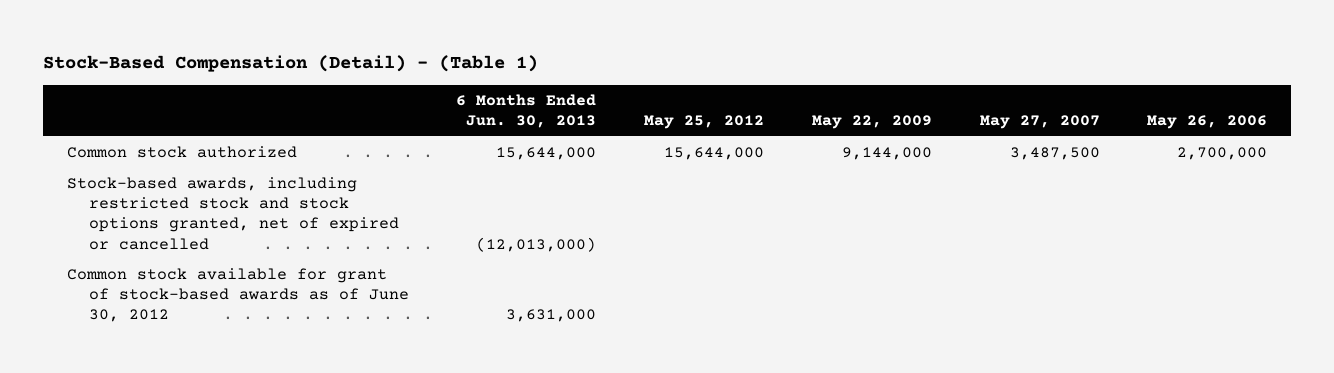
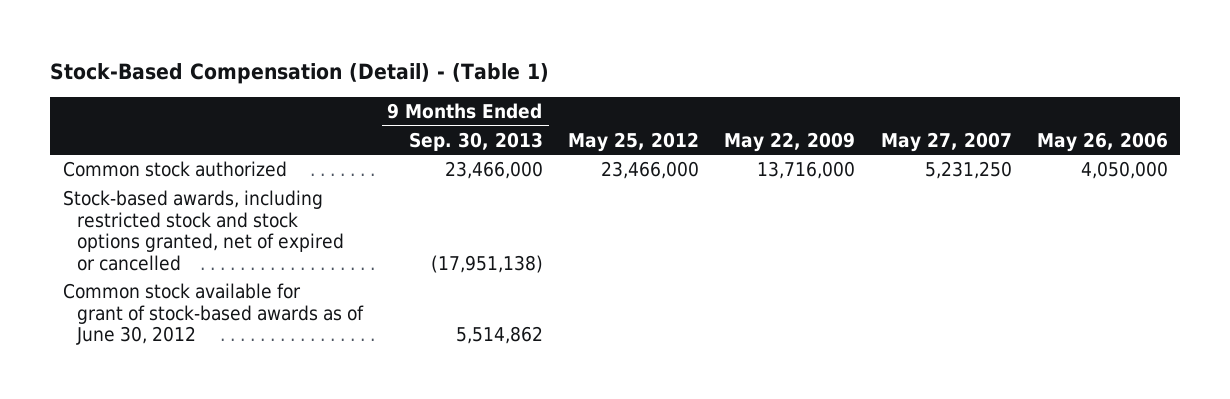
- | 6 Months Ended Jun. 30, 2013 | May 25, 2012 | May 22, 2009 | May 27, 2007 | May 26, 2006
+ | 9 Months Ended Sep. 30, 2013 | May 25, 2012 | May 22, 2009 | May 27, 2007 | May 26, 2006
- Common stock authorized | 15,644,000 | 15,644,000 | 9,144,000 | 3,487,500 | 2,700,000
+ Common stock authorized | 23,466,000 | 23,466,000 | 13,716,000 | 5,231,250 | 4,050,000

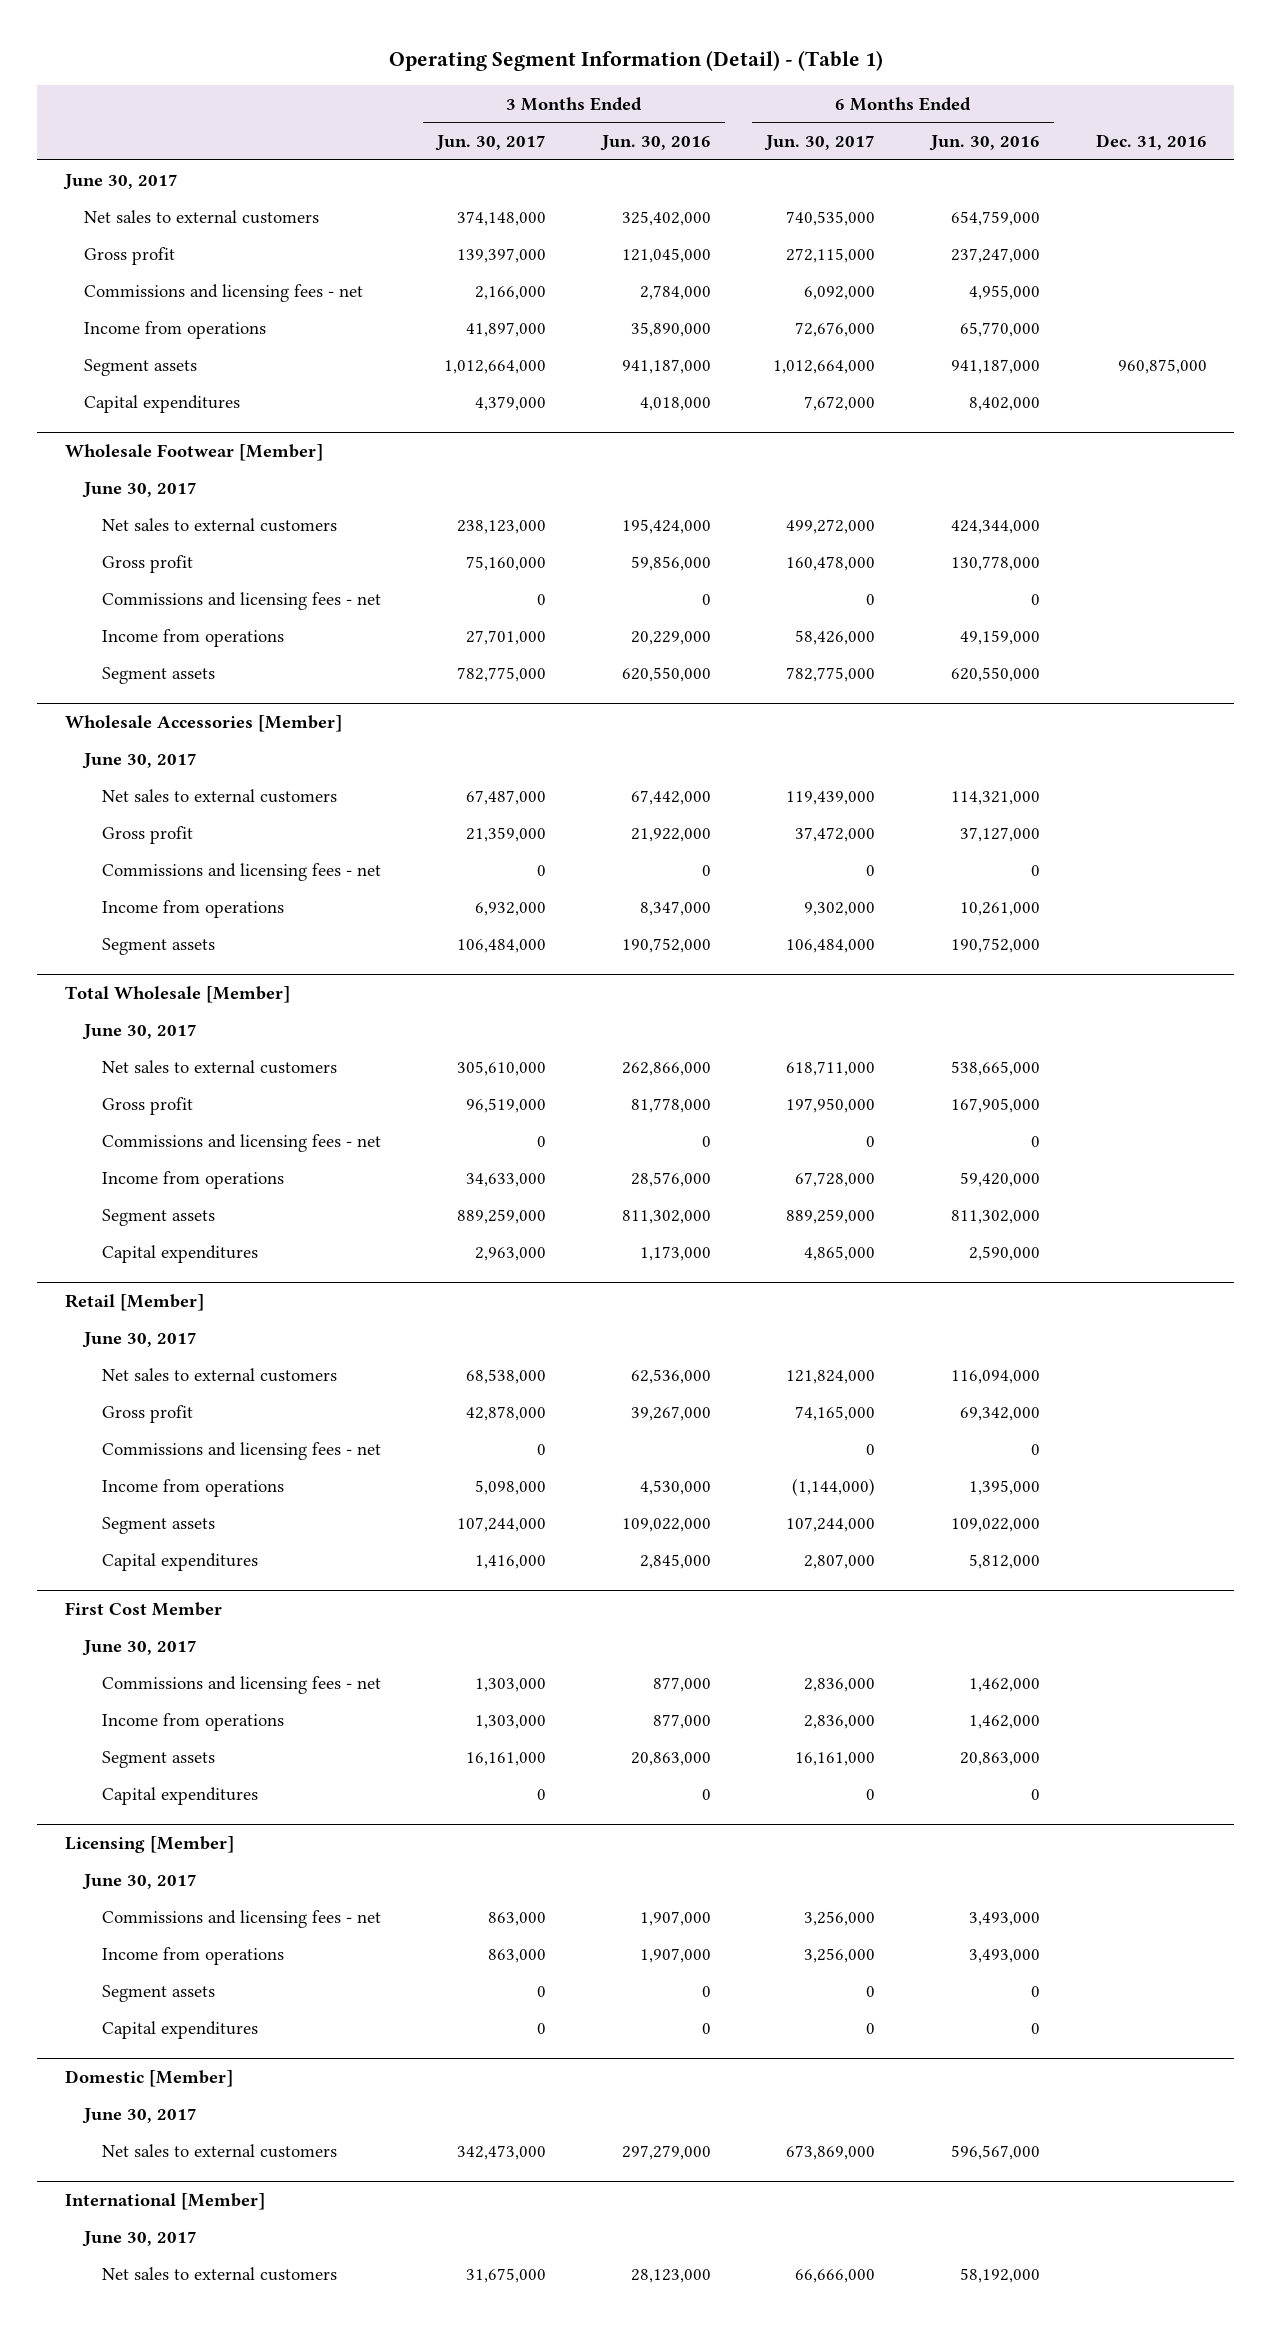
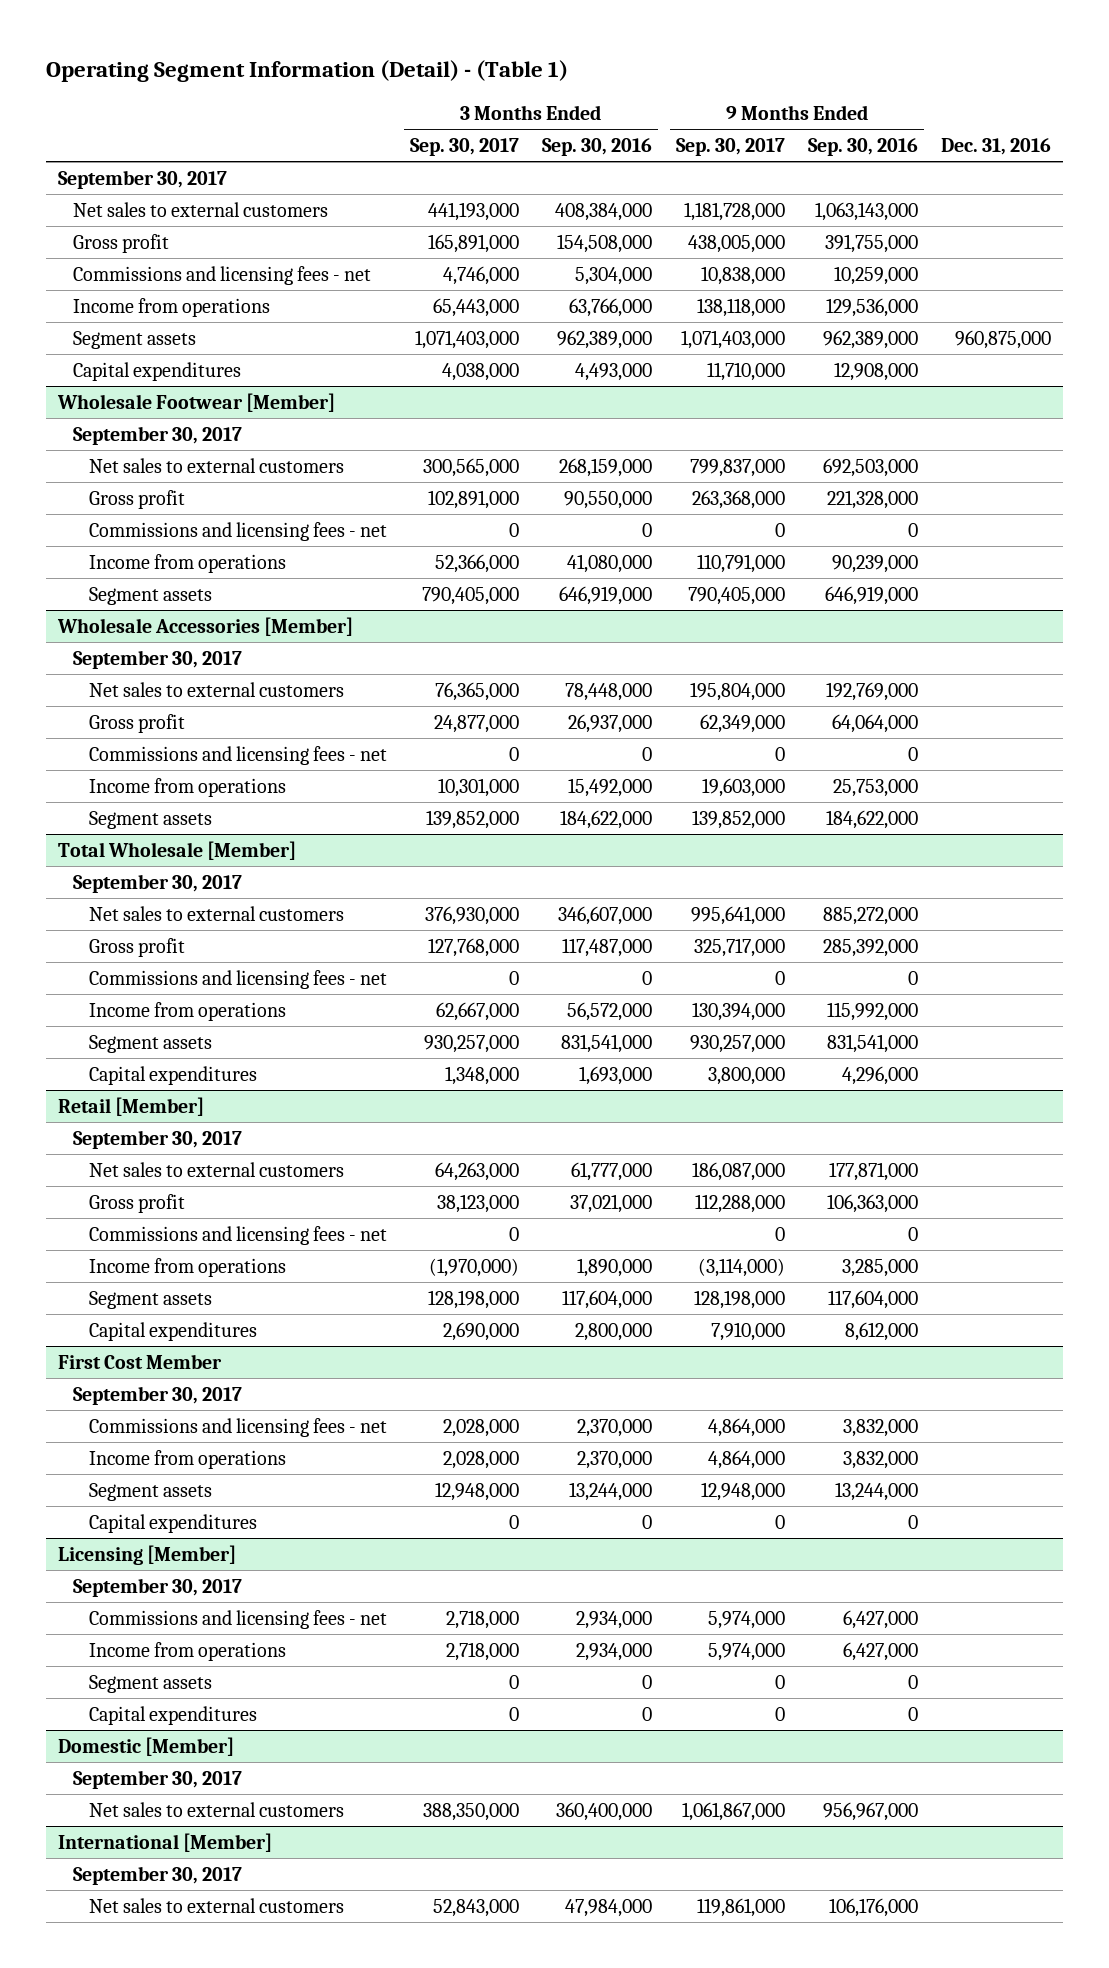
- | 3 Months Ended Jun. 30, 2017 | 3 Months Ended Jun. 30, 2016 | 6 Months Ended Jun. 30, 2017 | 6 Months Ended Jun. 30, 2016 | Dec. 31, 2016
+ | 3 Months Ended Sep. 30, 2017 | 3 Months Ended Sep. 30, 2016 | 9 Months Ended Sep. 30, 2017 | 9 Months Ended Sep. 30, 2016 | Dec. 31, 2016
- June 30, 2017
+ September 30, 2017
@ Wholesale Footwear [Member]
- June 30, 2017
+ September 30, 2017
@ Wholesale Accessories [Member]
- June 30, 2017
+ September 30, 2017
@ Total Wholesale [Member]
- June 30, 2017
+ September 30, 2017
@ Retail [Member]
- June 30, 2017
+ September 30, 2017
@ First Cost Member
- June 30, 2017
+ September 30, 2017
@ Licensing [Member]
- June 30, 2017
+ September 30, 2017
@ Domestic [Member]
- June 30, 2017
+ September 30, 2017
@ International [Member]
- June 30, 2017
+ September 30, 2017

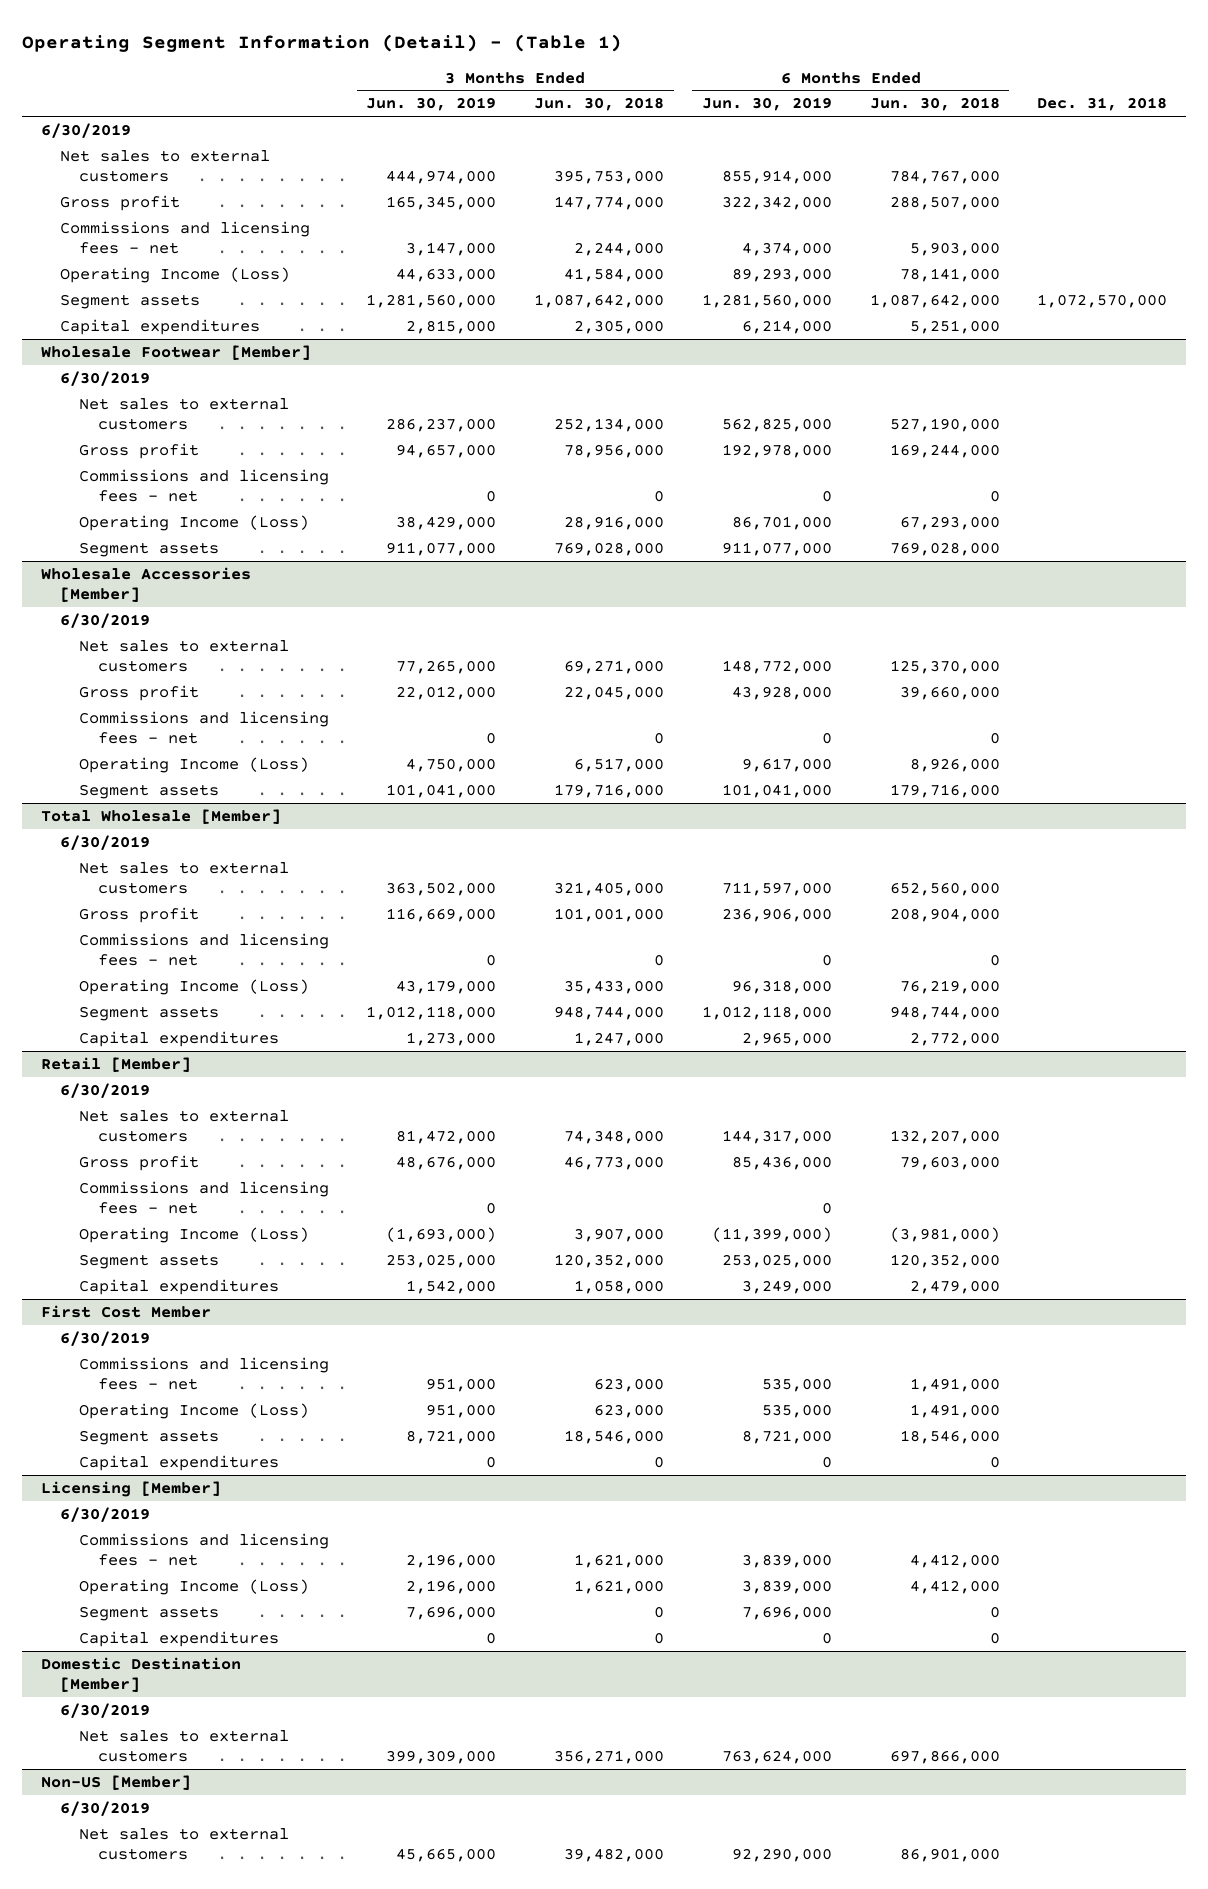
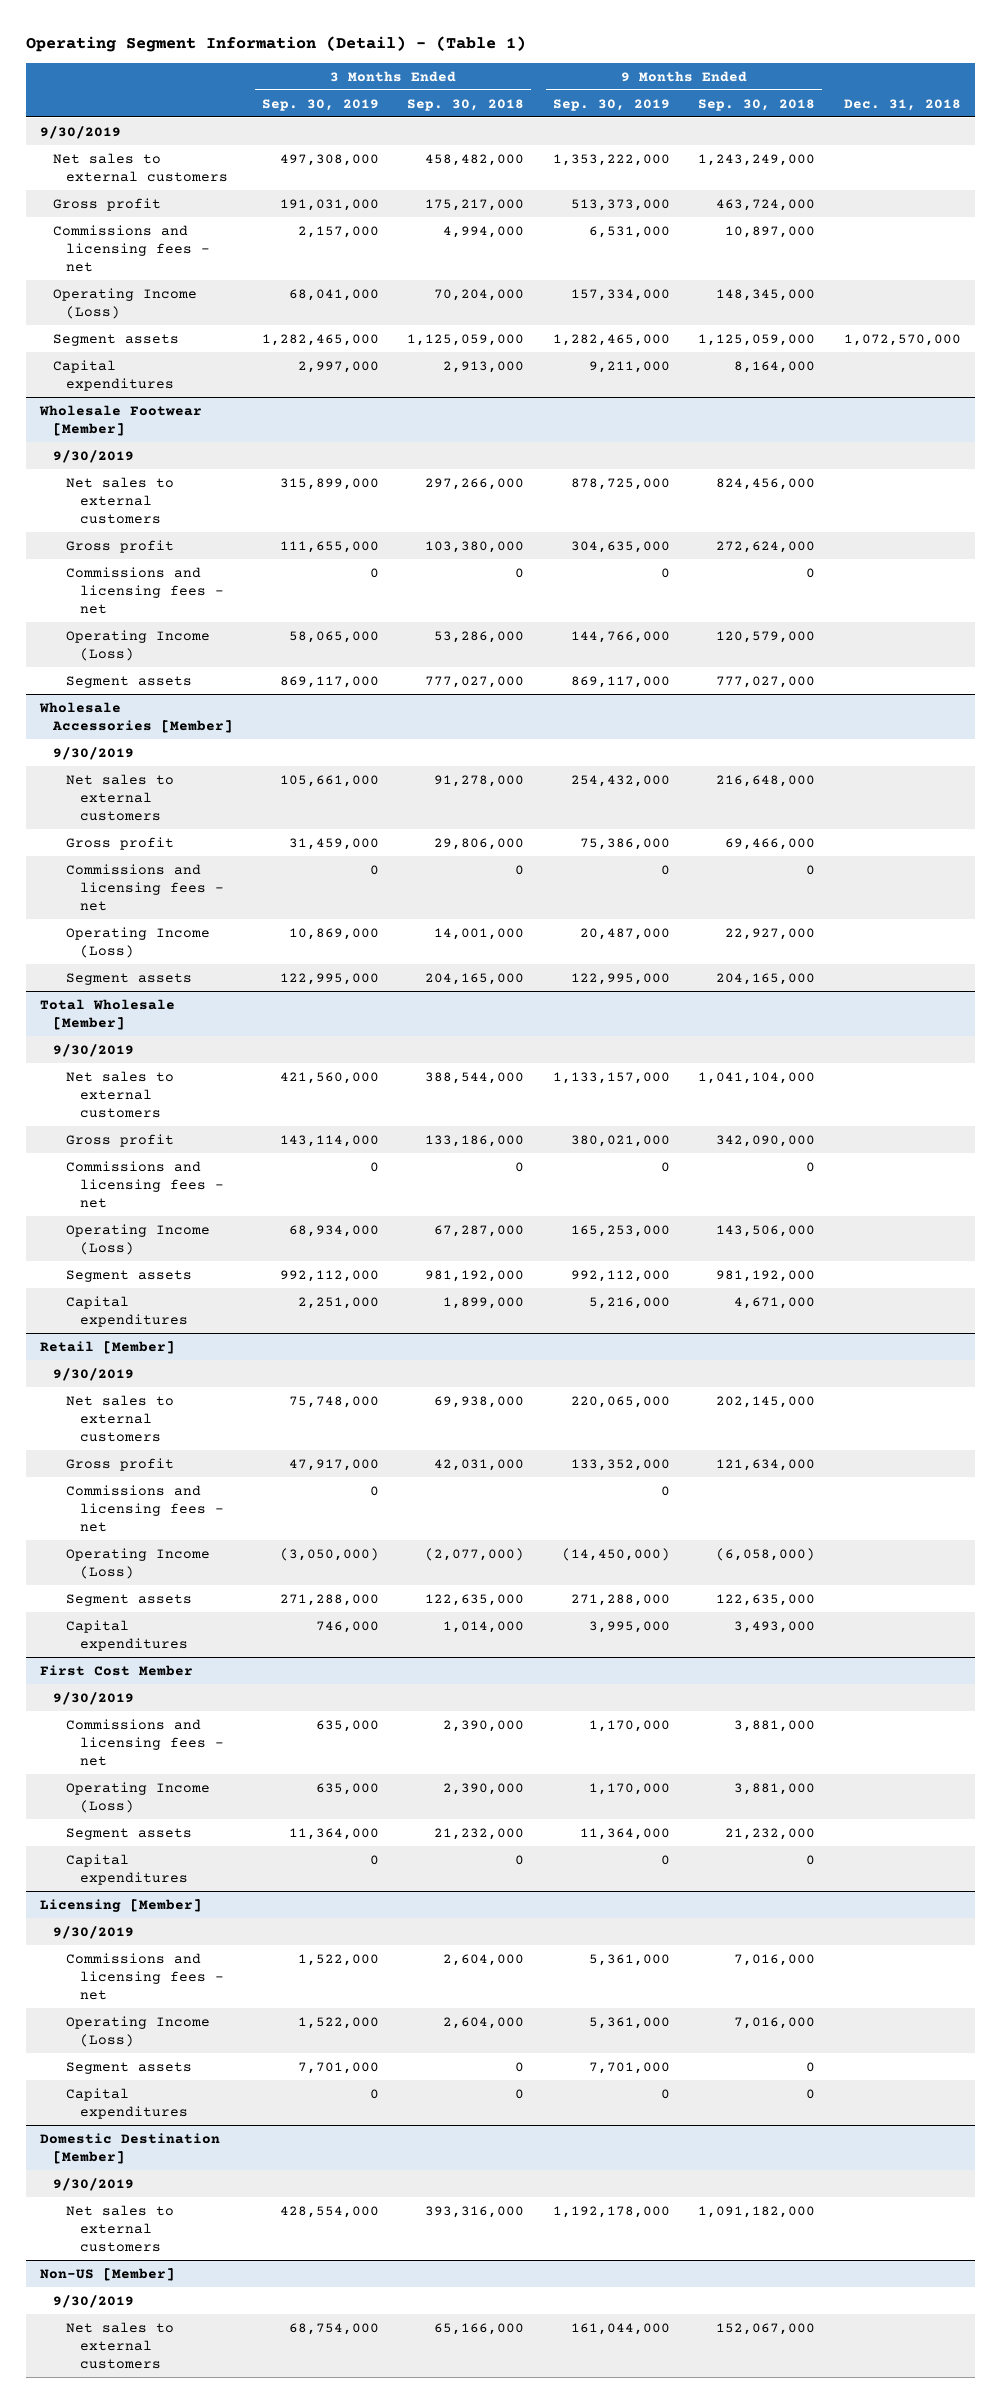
- | 3 Months Ended Jun. 30, 2019 | 3 Months Ended Jun. 30, 2018 | 6 Months Ended Jun. 30, 2019 | 6 Months Ended Jun. 30, 2018 | Dec. 31, 2018
+ | 3 Months Ended Sep. 30, 2019 | 3 Months Ended Sep. 30, 2018 | 9 Months Ended Sep. 30, 2019 | 9 Months Ended Sep. 30, 2018 | Dec. 31, 2018
- 6/30/2019
+ 9/30/2019
@ Wholesale Footwear [Member]
- 6/30/2019
+ 9/30/2019
@ Wholesale Accessories [Member]
- 6/30/2019
+ 9/30/2019
@ Total Wholesale [Member]
- 6/30/2019
+ 9/30/2019
@ Retail [Member]
- 6/30/2019
+ 9/30/2019
@ First Cost Member
- 6/30/2019
+ 9/30/2019
@ Licensing [Member]
- 6/30/2019
+ 9/30/2019
@ Domestic Destination [Member]
- 6/30/2019
+ 9/30/2019
@ Non-US [Member]
- 6/30/2019
+ 9/30/2019

